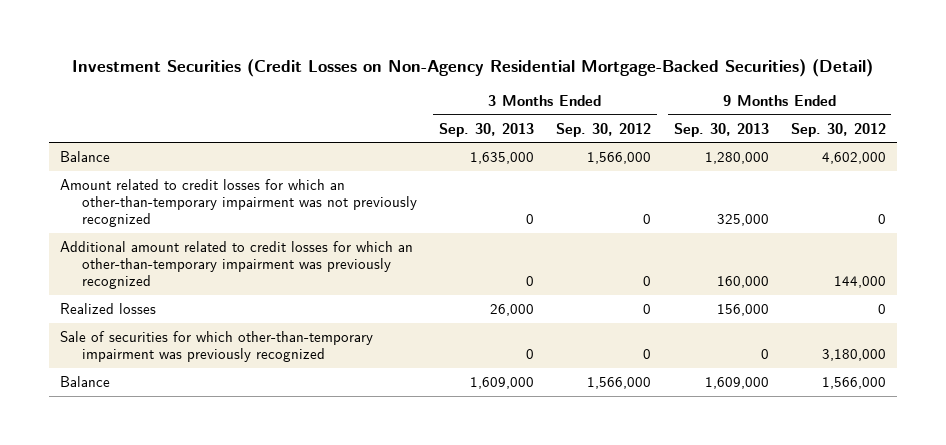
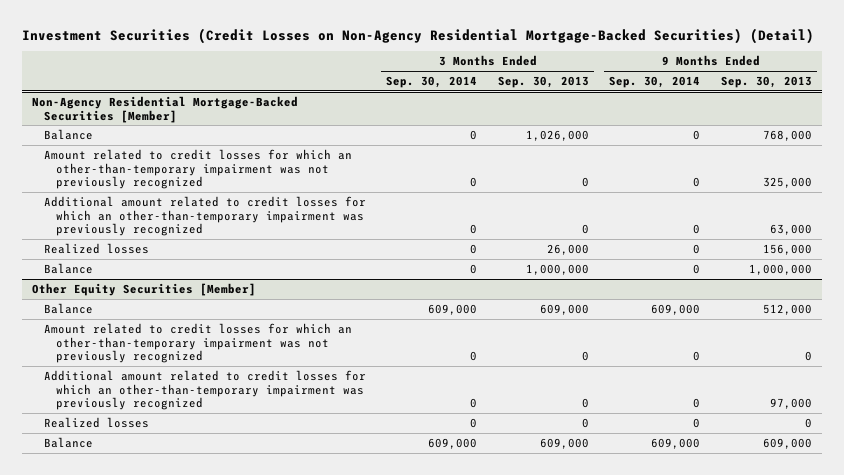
- | 3 Months Ended Sep. 30, 2013 | 3 Months Ended Sep. 30, 2012 | 9 Months Ended Sep. 30, 2013 | 9 Months Ended Sep. 30, 2012
+ | 3 Months Ended Sep. 30, 2014 | 3 Months Ended Sep. 30, 2013 | 9 Months Ended Sep. 30, 2014 | 9 Months Ended Sep. 30, 2013
- Balance | 1,635,000 | 1,566,000 | 1,280,000 | 4,602,000
+ Non-Agency Residential Mortgage-Backed Securities [Member]
+ Balance | 0 | 1,026,000 | 0 | 768,000
- Additional amount related to credit losses for which an other-than-temporary impairment was previously recognized | 0 | 0 | 160,000 | 144,000
+ Additional amount related to credit losses for which an other-than-temporary impairment was previously recognized | 0 | 0 | 0 | 63,000
- Sale of securities for which other-than-temporary impairment was previously recognized | 0 | 0 | 0 | 3,180,000
- Balance | 1,609,000 | 1,566,000 | 1,609,000 | 1,566,000
+ Balance | 0 | 1,000,000 | 0 | 1,000,000
+ Other Equity Securities [Member]
+ Balance | 609,000 | 609,000 | 609,000 | 512,000
+ Amount related to credit losses for which an other-than-temporary impairment was not previously recognized | 0 | 0 | 0 | 0
+ Additional amount related to credit losses for which an other-than-temporary impairment was previously recognized | 0 | 0 | 0 | 97,000
+ Realized losses | 0 | 0 | 0 | 0
+ Balance | 609,000 | 609,000 | 609,000 | 609,000

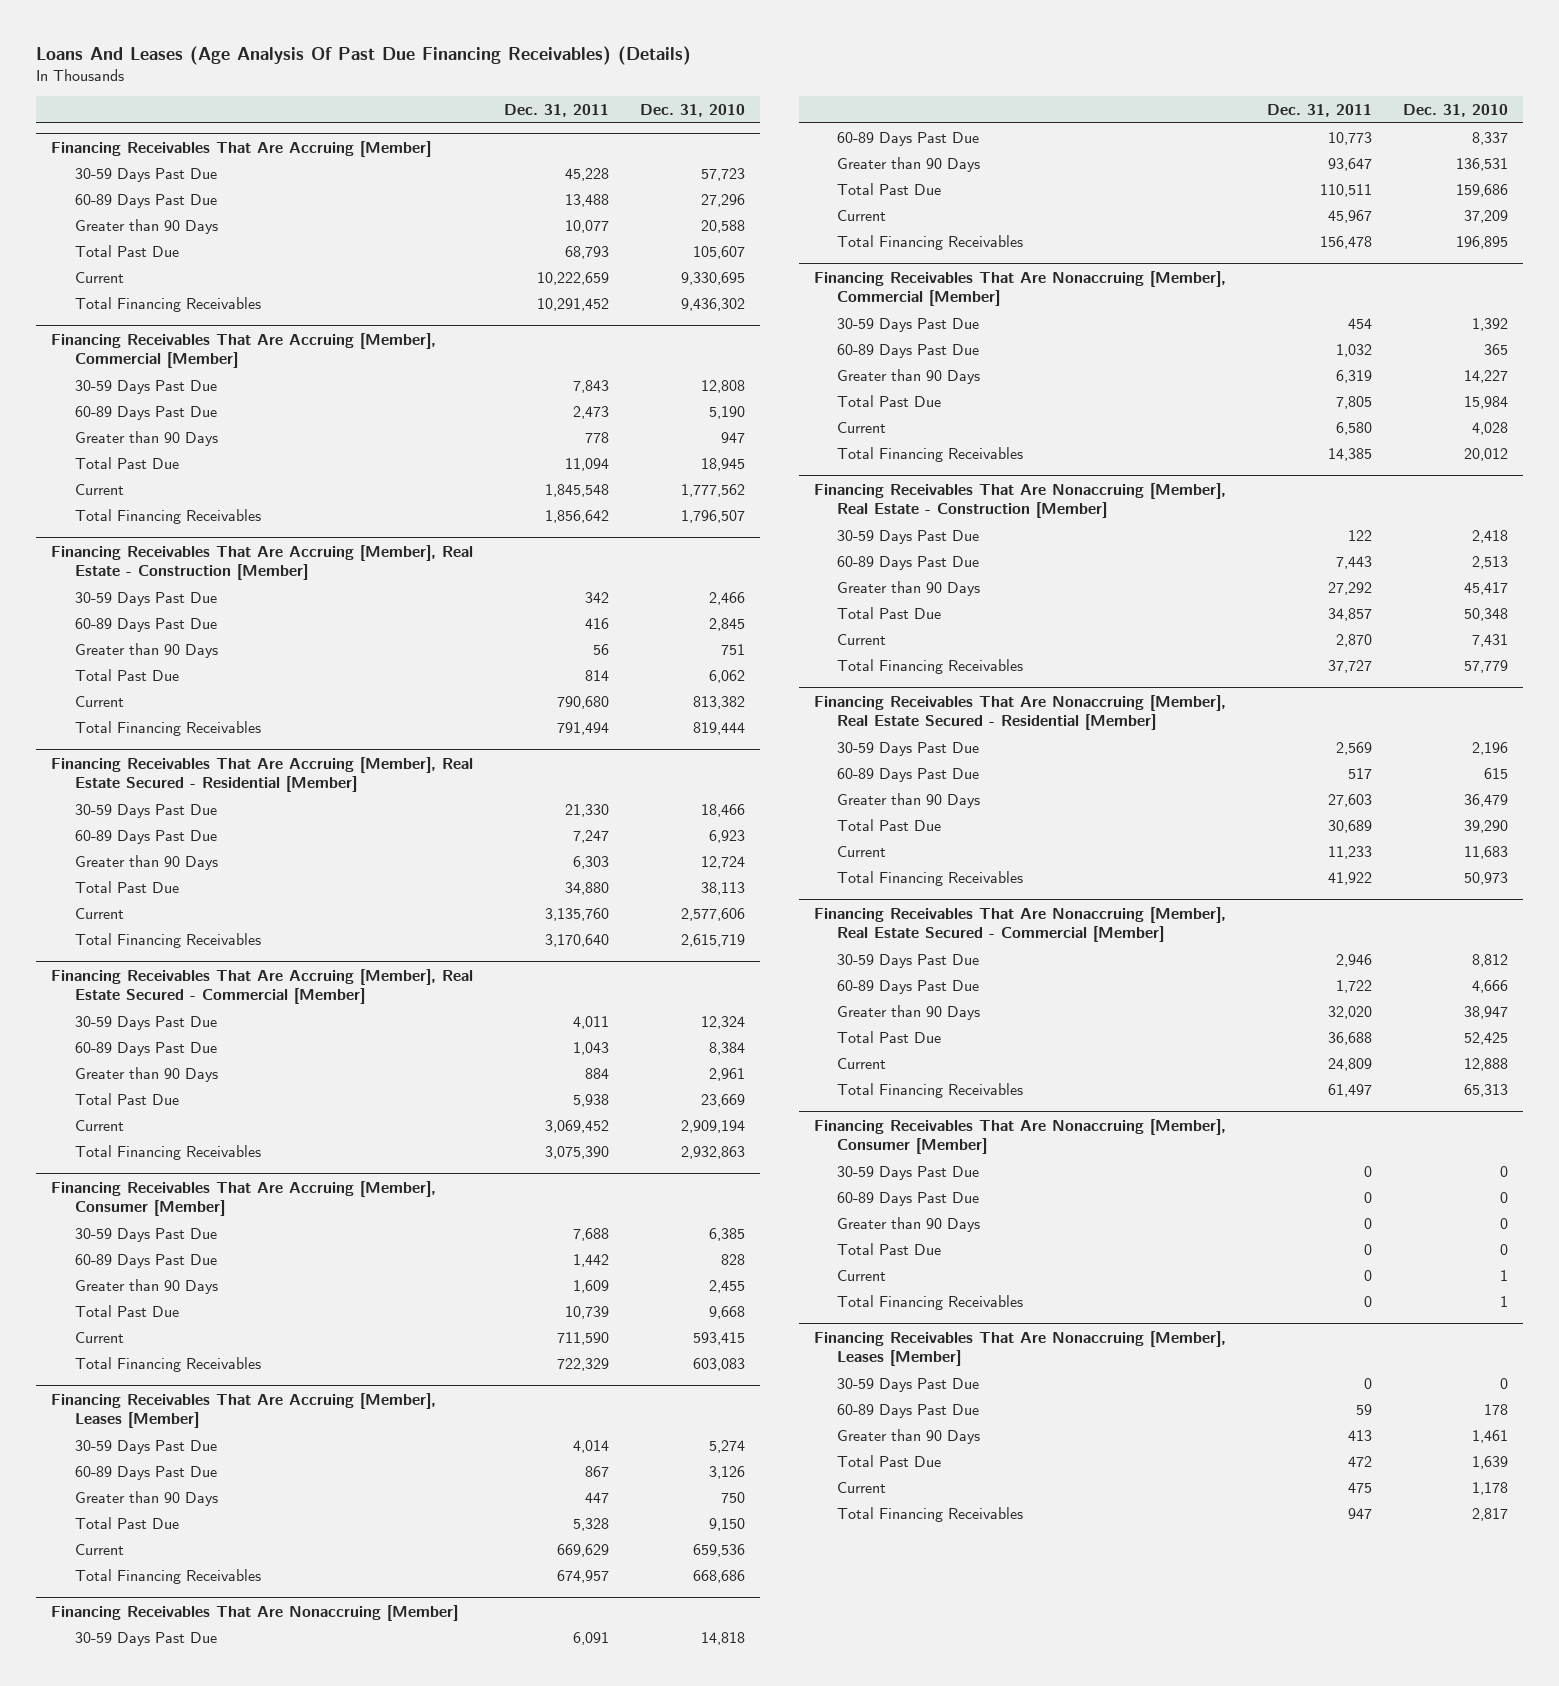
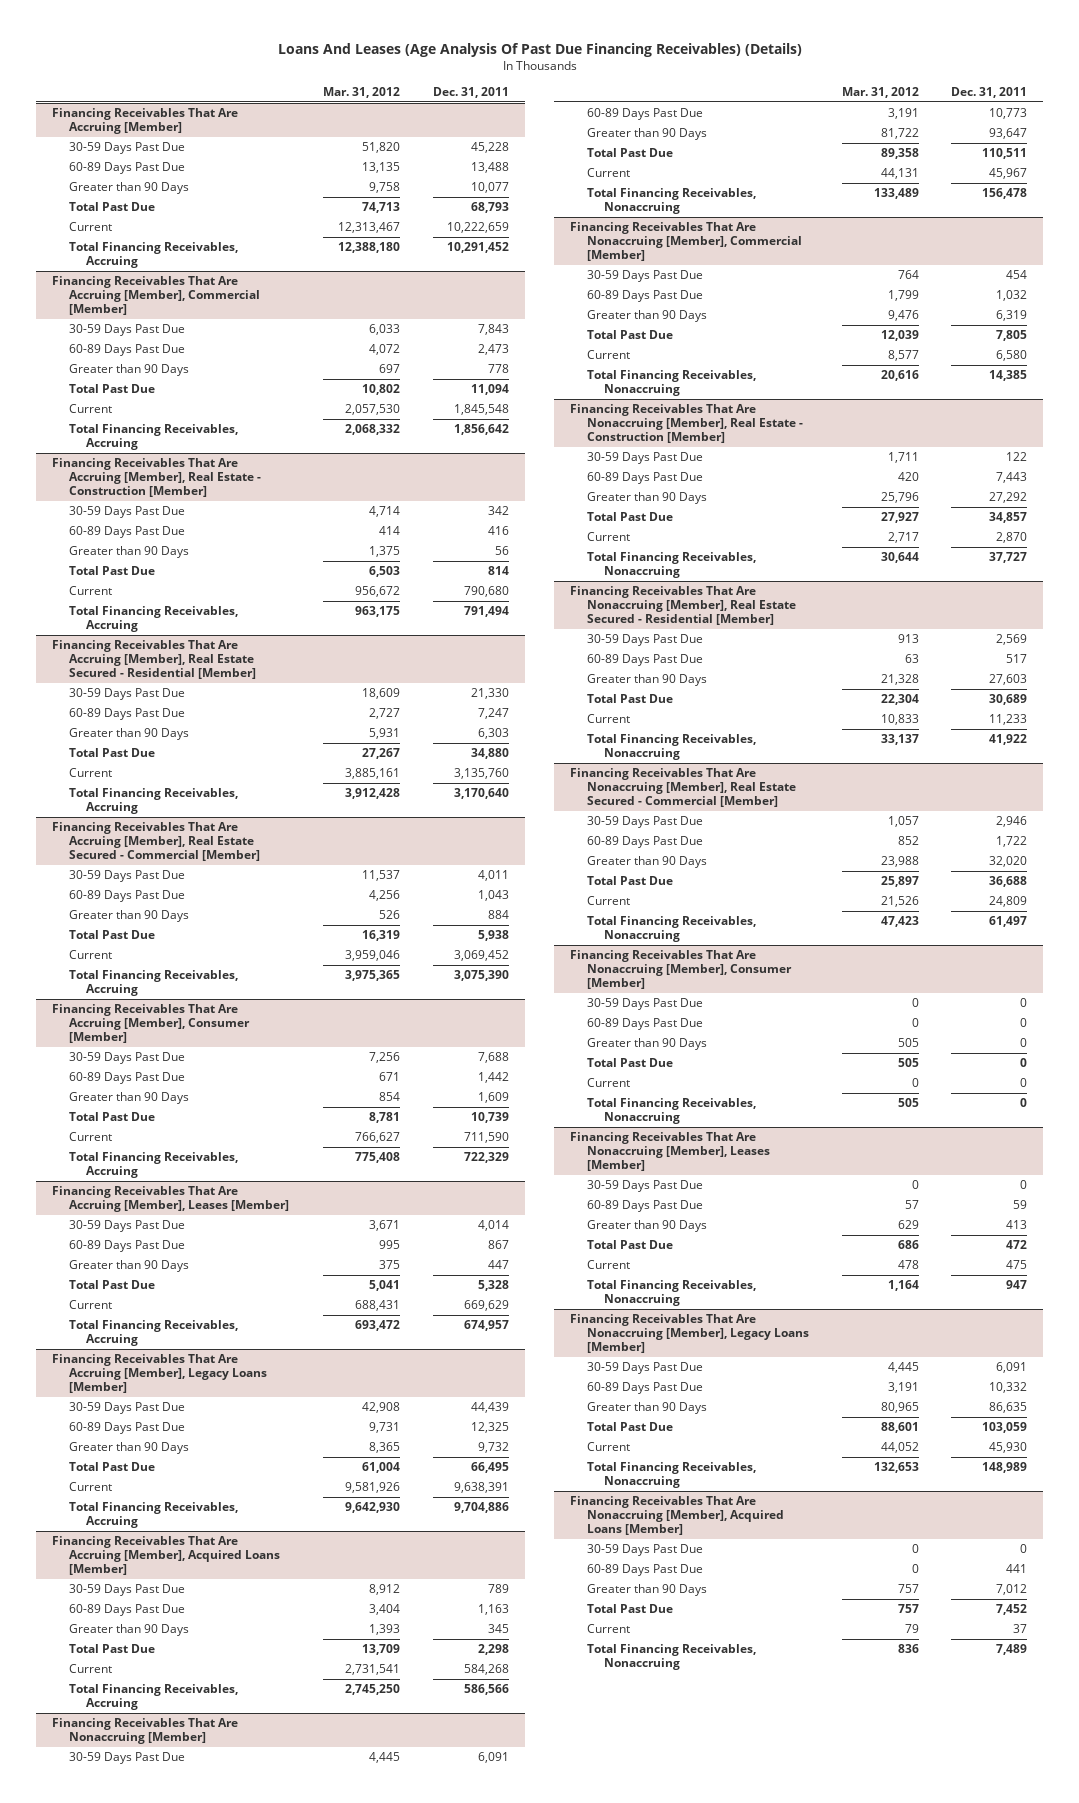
- | Dec. 31, 2011 | Dec. 31, 2010
+ | Mar. 31, 2012 | Dec. 31, 2011
@ Financing Receivables That Are Accruing [Member]
- Total Financing Receivables | 10,291,452 | 9,436,302
+ Total Financing Receivables, Accruing | 12,388,180 | 10,291,452
@ Financing Receivables That Are Accruing [Member], Commercial [Member]
- Total Financing Receivables | 1,856,642 | 1,796,507
+ Total Financing Receivables, Accruing | 2,068,332 | 1,856,642
@ Financing Receivables That Are Accruing [Member], Real Estate - Construction [Member]
- Total Financing Receivables | 791,494 | 819,444
+ Total Financing Receivables, Accruing | 963,175 | 791,494
@ Financing Receivables That Are Accruing [Member], Real Estate Secured - Residential [Member]
- Total Financing Receivables | 3,170,640 | 2,615,719
+ Total Financing Receivables, Accruing | 3,912,428 | 3,170,640
@ Financing Receivables That Are Accruing [Member], Real Estate Secured - Commercial [Member]
- Total Financing Receivables | 3,075,390 | 2,932,863
+ Total Financing Receivables, Accruing | 3,975,365 | 3,075,390
@ Financing Receivables That Are Accruing [Member], Consumer [Member]
- Total Financing Receivables | 722,329 | 603,083
+ Total Financing Receivables, Accruing | 775,408 | 722,329
@ Financing Receivables That Are Accruing [Member], Leases [Member]
- Total Financing Receivables | 674,957 | 668,686
+ Total Financing Receivables, Accruing | 693,472 | 674,957
+ Financing Receivables That Are Accruing [Member], Legacy Loans [Member]
+ 30-59 Days Past Due | 42,908 | 44,439
+ 60-89 Days Past Due | 9,731 | 12,325
+ Greater than 90 Days | 8,365 | 9,732
+ Total Past Due | 61,004 | 66,495
+ Current | 9,581,926 | 9,638,391
+ Total Financing Receivables, Accruing | 9,642,930 | 9,704,886
+ Financing Receivables That Are Accruing [Member], Acquired Loans [Member]
+ 30-59 Days Past Due | 8,912 | 789
+ 60-89 Days Past Due | 3,404 | 1,163
+ Greater than 90 Days | 1,393 | 345
+ Total Past Due | 13,709 | 2,298
+ Current | 2,731,541 | 584,268
+ Total Financing Receivables, Accruing | 2,745,250 | 586,566
@ Financing Receivables That Are Nonaccruing [Member]
- Total Financing Receivables | 156,478 | 196,895
+ Total Financing Receivables, Nonaccruing | 133,489 | 156,478
@ Financing Receivables That Are Nonaccruing [Member], Commercial [Member]
- Total Financing Receivables | 14,385 | 20,012
+ Total Financing Receivables, Nonaccruing | 20,616 | 14,385
@ Financing Receivables That Are Nonaccruing [Member], Real Estate - Construction [Member]
- Total Financing Receivables | 37,727 | 57,779
+ Total Financing Receivables, Nonaccruing | 30,644 | 37,727
@ Financing Receivables That Are Nonaccruing [Member], Real Estate Secured - Residential [Member]
- Total Financing Receivables | 41,922 | 50,973
+ Total Financing Receivables, Nonaccruing | 33,137 | 41,922
@ Financing Receivables That Are Nonaccruing [Member], Real Estate Secured - Commercial [Member]
- Total Financing Receivables | 61,497 | 65,313
+ Total Financing Receivables, Nonaccruing | 47,423 | 61,497
@ Financing Receivables That Are Nonaccruing [Member], Consumer [Member]
- Total Financing Receivables | 0 | 1
+ Total Financing Receivables, Nonaccruing | 505 | 0
@ Financing Receivables That Are Nonaccruing [Member], Leases [Member]
- Total Financing Receivables | 947 | 2,817
+ Total Financing Receivables, Nonaccruing | 1,164 | 947
+ Financing Receivables That Are Nonaccruing [Member], Legacy Loans [Member]
+ 30-59 Days Past Due | 4,445 | 6,091
+ 60-89 Days Past Due | 3,191 | 10,332
+ Greater than 90 Days | 80,965 | 86,635
+ Total Past Due | 88,601 | 103,059
+ Current | 44,052 | 45,930
+ Total Financing Receivables, Nonaccruing | 132,653 | 148,989
+ Financing Receivables That Are Nonaccruing [Member], Acquired Loans [Member]
+ 30-59 Days Past Due | 0 | 0
+ 60-89 Days Past Due | 0 | 441
+ Greater than 90 Days | 757 | 7,012
+ Total Past Due | 757 | 7,452
+ Current | 79 | 37
+ Total Financing Receivables, Nonaccruing | 836 | 7,489

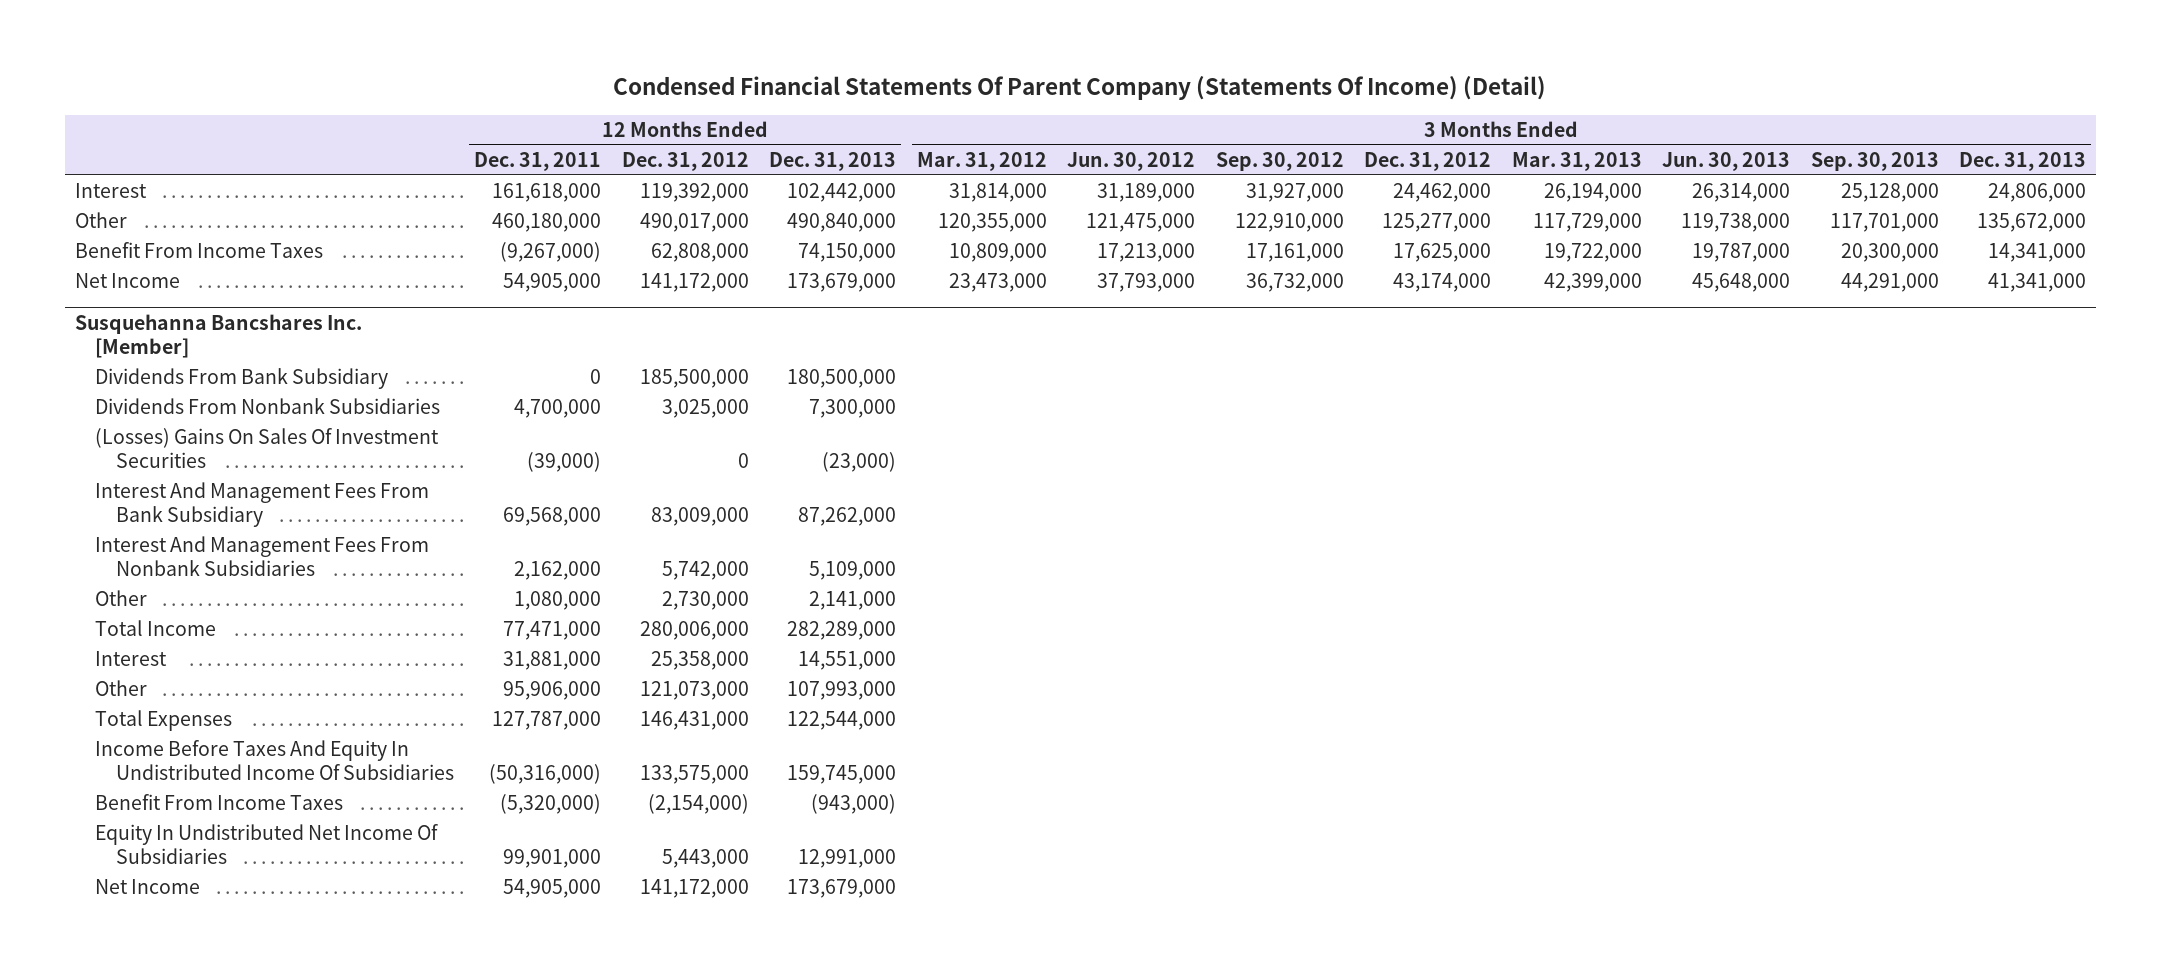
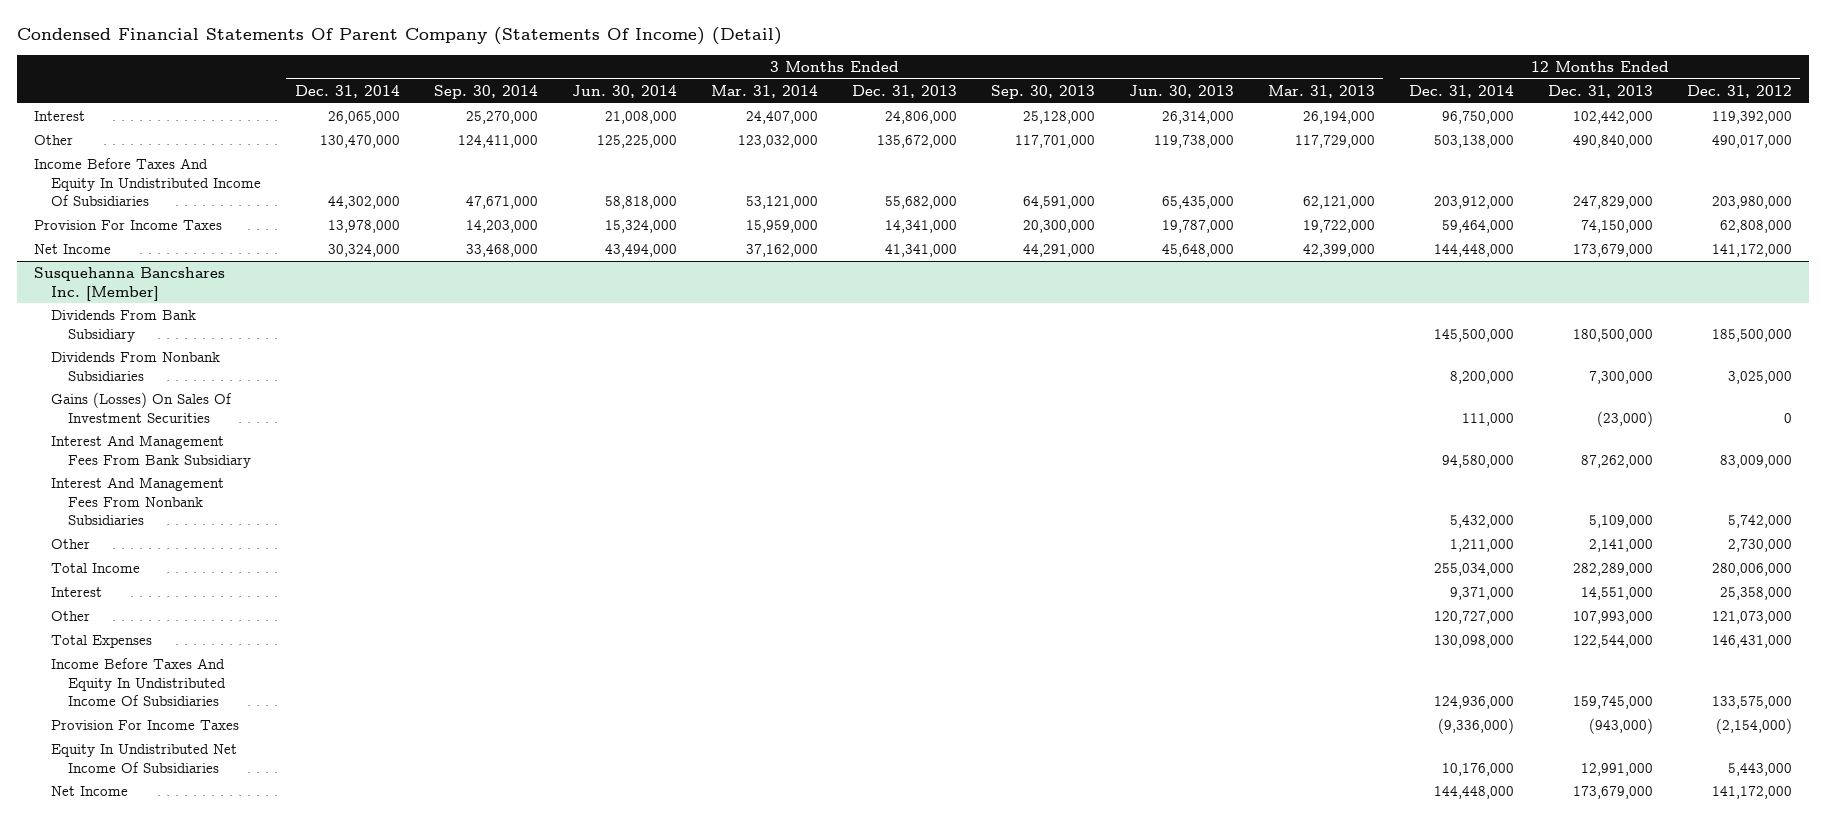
- | 12 Months Ended Dec. 31, 2011 | 12 Months Ended Dec. 31, 2012 | 12 Months Ended Dec. 31, 2013 | 3 Months Ended Mar. 31, 2012 | 3 Months Ended Jun. 30, 2012 | 3 Months Ended Sep. 30, 2012 | 3 Months Ended Dec. 31, 2012 | 3 Months Ended Mar. 31, 2013 | 3 Months Ended Jun. 30, 2013 | 3 Months Ended Sep. 30, 2013 | 3 Months Ended Dec. 31, 2013
+ | 3 Months Ended Dec. 31, 2014 | 3 Months Ended Sep. 30, 2014 | 3 Months Ended Jun. 30, 2014 | 3 Months Ended Mar. 31, 2014 | 3 Months Ended Dec. 31, 2013 | 3 Months Ended Sep. 30, 2013 | 3 Months Ended Jun. 30, 2013 | 3 Months Ended Mar. 31, 2013 | 12 Months Ended Dec. 31, 2014 | 12 Months Ended Dec. 31, 2013 | 12 Months Ended Dec. 31, 2012
- Benefit From Income Taxes | (9,267,000) | 62,808,000 | 74,150,000 | 10,809,000 | 17,213,000 | 17,161,000 | 17,625,000 | 19,722,000 | 19,787,000 | 20,300,000 | 14,341,000
+ Income Before Taxes And Equity In Undistributed Income Of Subsidiaries | 44,302,000 | 47,671,000 | 58,818,000 | 53,121,000 | 55,682,000 | 64,591,000 | 65,435,000 | 62,121,000 | 203,912,000 | 247,829,000 | 203,980,000
+ Provision For Income Taxes | 13,978,000 | 14,203,000 | 15,324,000 | 15,959,000 | 14,341,000 | 20,300,000 | 19,787,000 | 19,722,000 | 59,464,000 | 74,150,000 | 62,808,000
@ Susquehanna Bancshares Inc. [Member]
- (Losses) Gains On Sales Of Investment Securities | (39,000) | 0 | (23,000) | | | | | | | |
+ Gains (Losses) On Sales Of Investment Securities | | | | | | | | | 111,000 | (23,000) | 0
- Benefit From Income Taxes | (5,320,000) | (2,154,000) | (943,000) | | | | | | | |
+ Provision For Income Taxes | | | | | | | | | (9,336,000) | (943,000) | (2,154,000)

